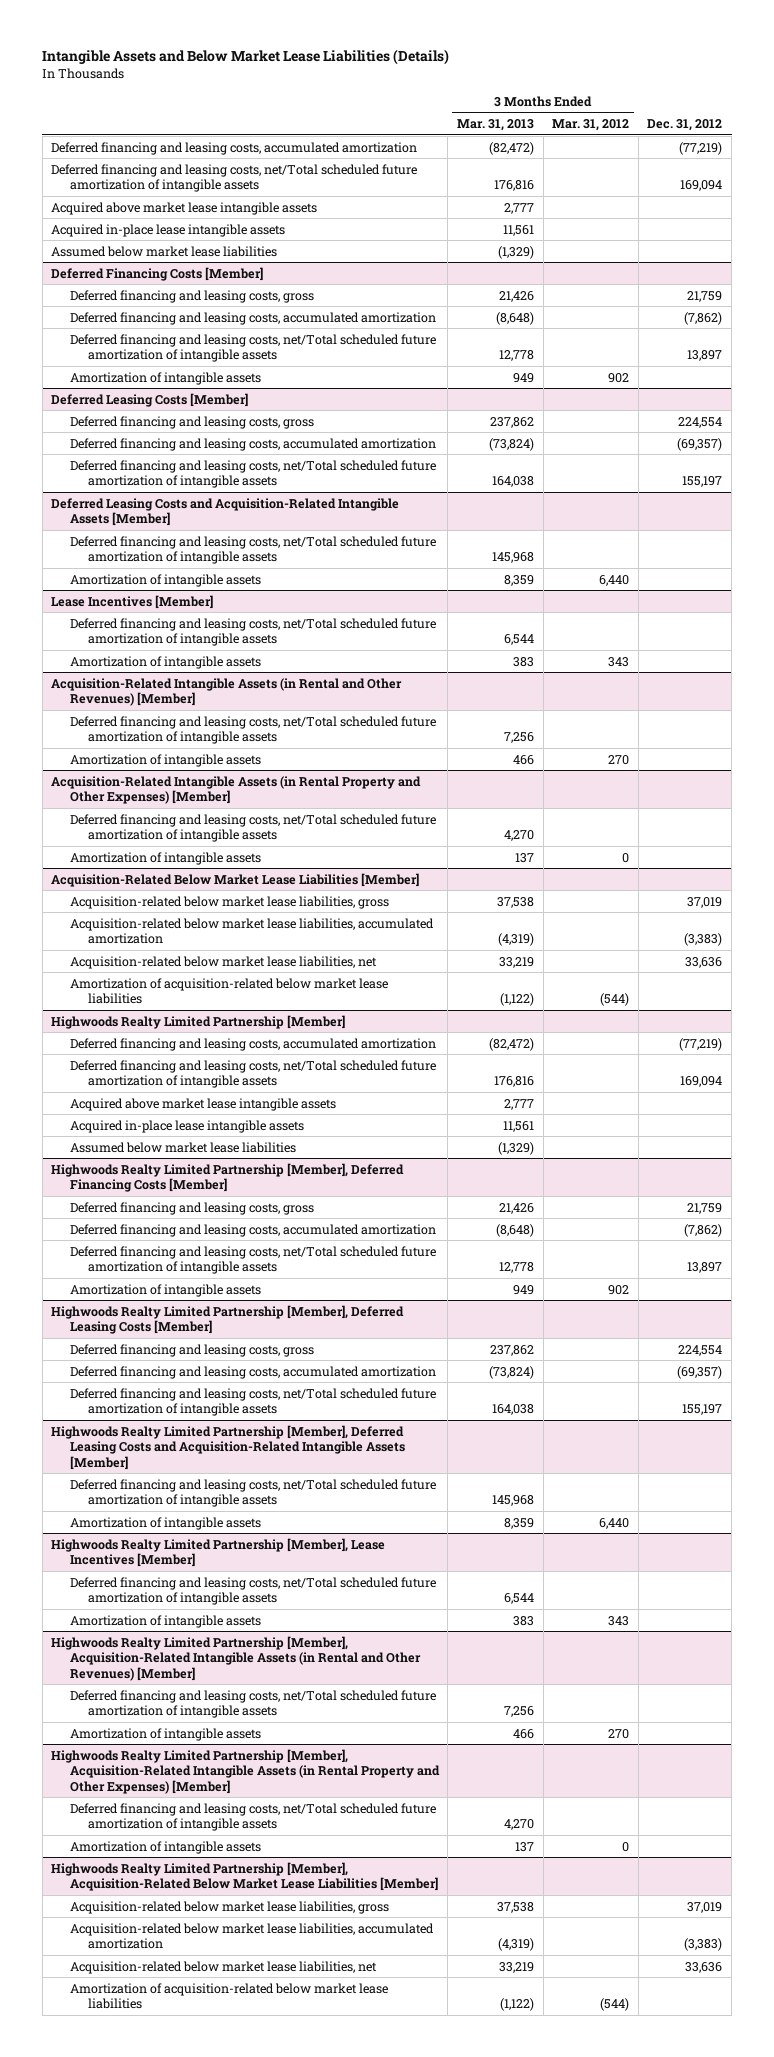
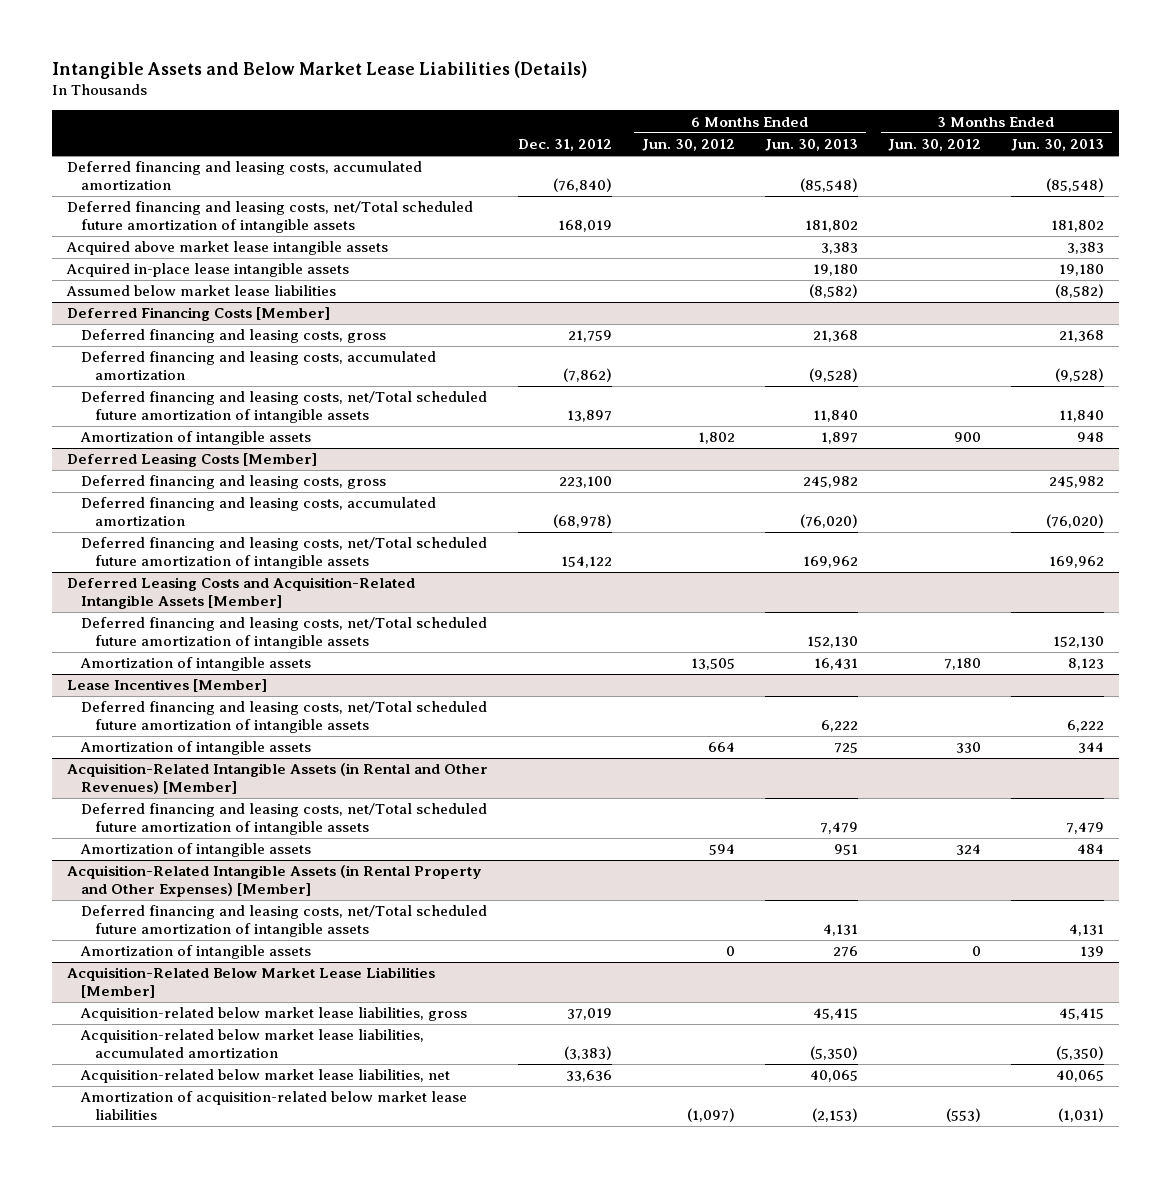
- | 3 Months Ended Mar. 31, 2013 | 3 Months Ended Mar. 31, 2012 | Dec. 31, 2012
+ | Dec. 31, 2012 | 6 Months Ended Jun. 30, 2012 | 6 Months Ended Jun. 30, 2013 | 3 Months Ended Jun. 30, 2012 | 3 Months Ended Jun. 30, 2013
- Deferred financing and leasing costs, accumulated amortization | (82,472) | | (77,219)
- Deferred financing and leasing costs, net/Total scheduled future amortization of intangible assets | 176,816 | | 169,094
+ Deferred financing and leasing costs, accumulated amortization | (76,840) | | (85,548) | | (85,548)
+ Deferred financing and leasing costs, net/Total scheduled future amortization of intangible assets | 168,019 | | 181,802 | | 181,802
@ Deferred Leasing Costs [Member]
- Deferred financing and leasing costs, gross | 237,862 | | 224,554
- Deferred financing and leasing costs, accumulated amortization | (73,824) | | (69,357)
- Deferred financing and leasing costs, net/Total scheduled future amortization of intangible assets | 164,038 | | 155,197
+ Deferred financing and leasing costs, gross | 223,100 | | 245,982 | | 245,982
+ Deferred financing and leasing costs, accumulated amortization | (68,978) | | (76,020) | | (76,020)
+ Deferred financing and leasing costs, net/Total scheduled future amortization of intangible assets | 154,122 | | 169,962 | | 169,962
- Highwoods Realty Limited Partnership [Member]
- Deferred financing and leasing costs, accumulated amortization | (82,472) | | (77,219)
- Deferred financing and leasing costs, net/Total scheduled future amortization of intangible assets | 176,816 | | 169,094
- Acquired above market lease intangible assets | 2,777 | |
- Acquired in-place lease intangible assets | 11,561 | |
- Assumed below market lease liabilities | (1,329) | |
- Highwoods Realty Limited Partnership [Member], Deferred Financing Costs [Member]
- Deferred financing and leasing costs, gross | 21,426 | | 21,759
- Deferred financing and leasing costs, accumulated amortization | (8,648) | | (7,862)
- Deferred financing and leasing costs, net/Total scheduled future amortization of intangible assets | 12,778 | | 13,897
- Amortization of intangible assets | 949 | 902 |
- Highwoods Realty Limited Partnership [Member], Deferred Leasing Costs [Member]
- Deferred financing and leasing costs, gross | 237,862 | | 224,554
- Deferred financing and leasing costs, accumulated amortization | (73,824) | | (69,357)
- Deferred financing and leasing costs, net/Total scheduled future amortization of intangible assets | 164,038 | | 155,197
- Highwoods Realty Limited Partnership [Member], Deferred Leasing Costs and Acquisition-Related Intangible Assets [Member]
- Deferred financing and leasing costs, net/Total scheduled future amortization of intangible assets | 145,968 | |
- Amortization of intangible assets | 8,359 | 6,440 |
- Highwoods Realty Limited Partnership [Member], Lease Incentives [Member]
- Deferred financing and leasing costs, net/Total scheduled future amortization of intangible assets | 6,544 | |
- Amortization of intangible assets | 383 | 343 |
- Highwoods Realty Limited Partnership [Member], Acquisition-Related Intangible Assets (in Rental and Other Revenues) [Member]
- Deferred financing and leasing costs, net/Total scheduled future amortization of intangible assets | 7,256 | |
- Amortization of intangible assets | 466 | 270 |
- Highwoods Realty Limited Partnership [Member], Acquisition-Related Intangible Assets (in Rental Property and Other Expenses) [Member]
- Deferred financing and leasing costs, net/Total scheduled future amortization of intangible assets | 4,270 | |
- Amortization of intangible assets | 137 | 0 |
- Highwoods Realty Limited Partnership [Member], Acquisition-Related Below Market Lease Liabilities [Member]
- Acquisition-related below market lease liabilities, gross | 37,538 | | 37,019
- Acquisition-related below market lease liabilities, accumulated amortization | (4,319) | | (3,383)
- Acquisition-related below market lease liabilities, net | 33,219 | | 33,636
- Amortization of acquisition-related below market lease liabilities | (1,122) | (544) |

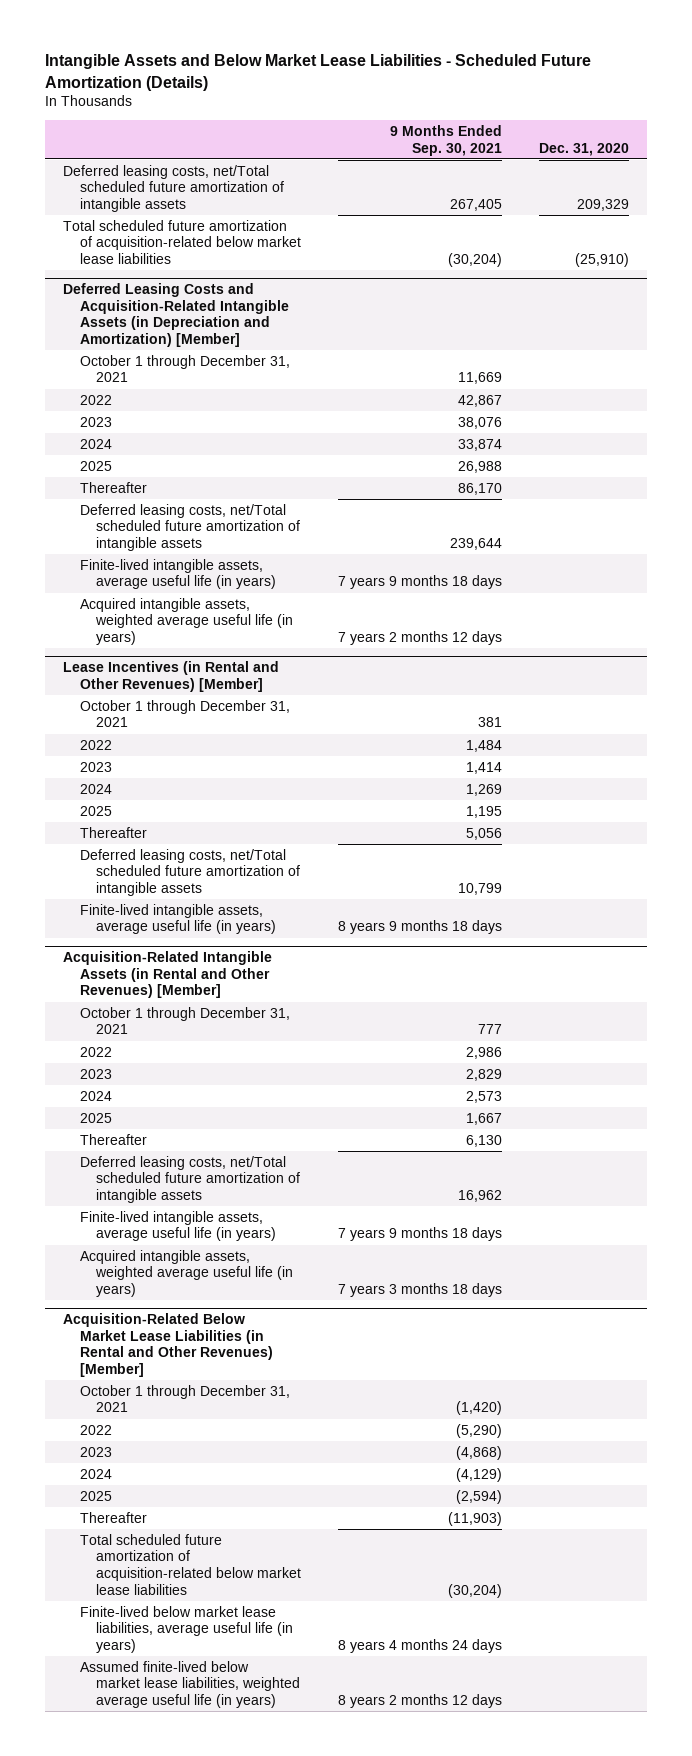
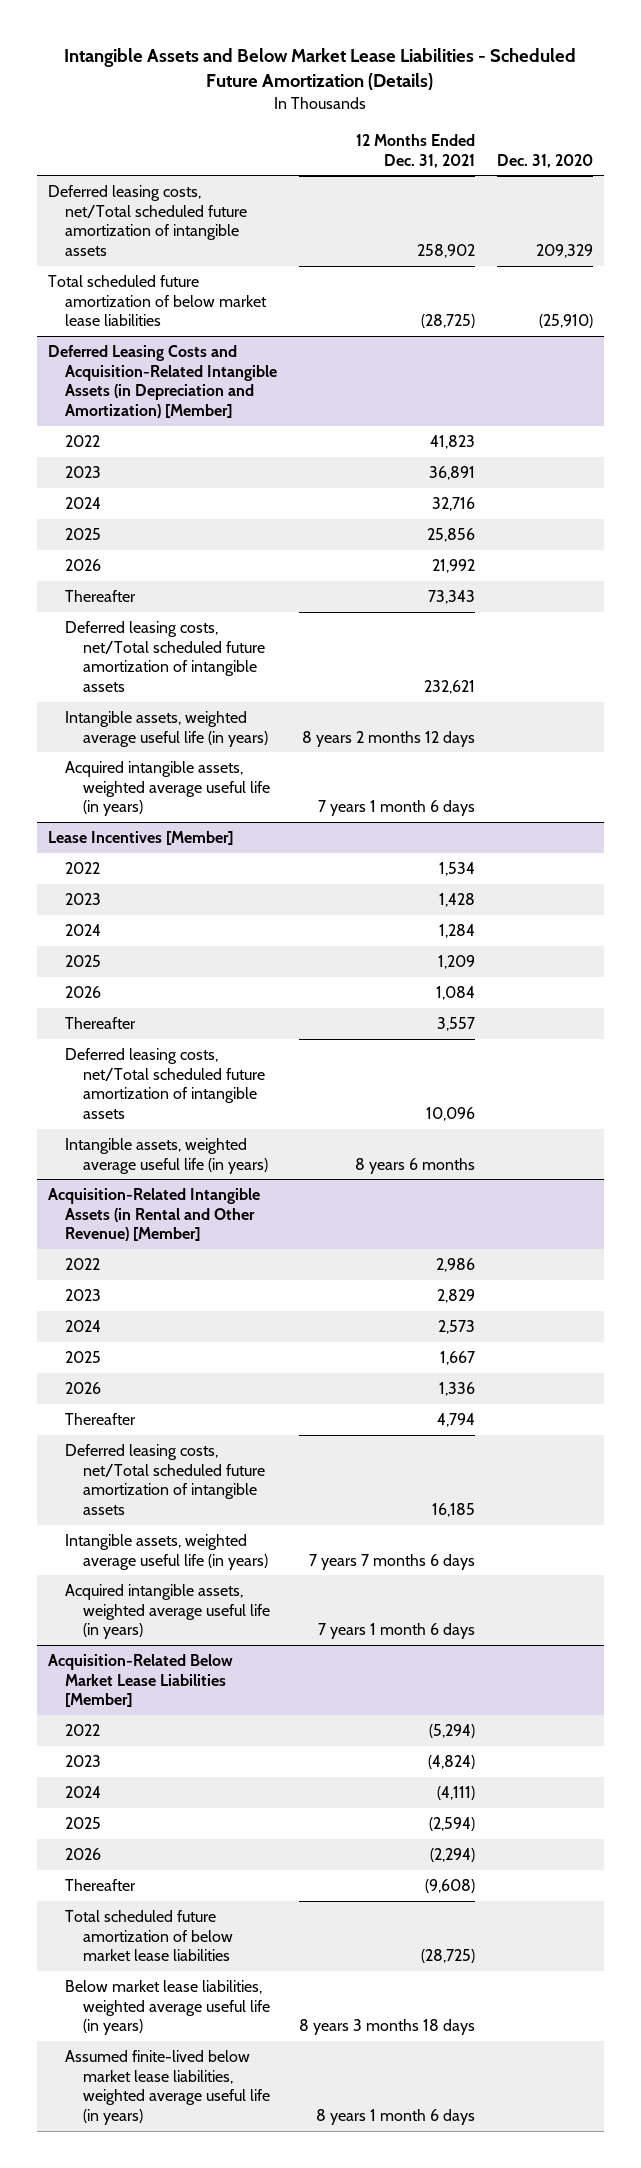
- | 9 Months Ended Sep. 30, 2021 | Dec. 31, 2020
+ | 12 Months Ended Dec. 31, 2021 | Dec. 31, 2020
- Total scheduled future amortization of acquisition-related below market lease liabilities | (30,204) | (25,910)
+ Total scheduled future amortization of below market lease liabilities | (28,725) | (25,910)
@ Deferred Leasing Costs and Acquisition-Related Intangible Assets (in Depreciation and Amortization) [Member]
- October 1 through December 31, 2021 | 11,669 |
+ 2026 | 21,992 |
- Finite-lived intangible assets, average useful life (in years) | 7 years 9 months 18 days |
+ Intangible assets, weighted average useful life (in years) | 8 years 2 months 12 days |
- Lease Incentives (in Rental and Other Revenues) [Member]
- October 1 through December 31, 2021 | 381 |
+ Lease Incentives [Member]
+ 2026 | 1,084 |
- Finite-lived intangible assets, average useful life (in years) | 8 years 9 months 18 days |
- Acquisition-Related Intangible Assets (in Rental and Other Revenues) [Member]
- October 1 through December 31, 2021 | 777 |
+ Intangible assets, weighted average useful life (in years) | 8 years 6 months |
+ Acquisition-Related Intangible Assets (in Rental and Other Revenue) [Member]
+ 2026 | 1,336 |
- Finite-lived intangible assets, average useful life (in years) | 7 years 9 months 18 days |
+ Intangible assets, weighted average useful life (in years) | 7 years 7 months 6 days |
- Acquisition-Related Below Market Lease Liabilities (in Rental and Other Revenues) [Member]
- October 1 through December 31, 2021 | (1,420) |
+ Acquisition-Related Below Market Lease Liabilities [Member]
+ 2026 | (2,294) |
- Total scheduled future amortization of acquisition-related below market lease liabilities | (30,204) |
- Finite-lived below market lease liabilities, average useful life (in years) | 8 years 4 months 24 days |
+ Total scheduled future amortization of below market lease liabilities | (28,725) |
+ Below market lease liabilities, weighted average useful life (in years) | 8 years 3 months 18 days |

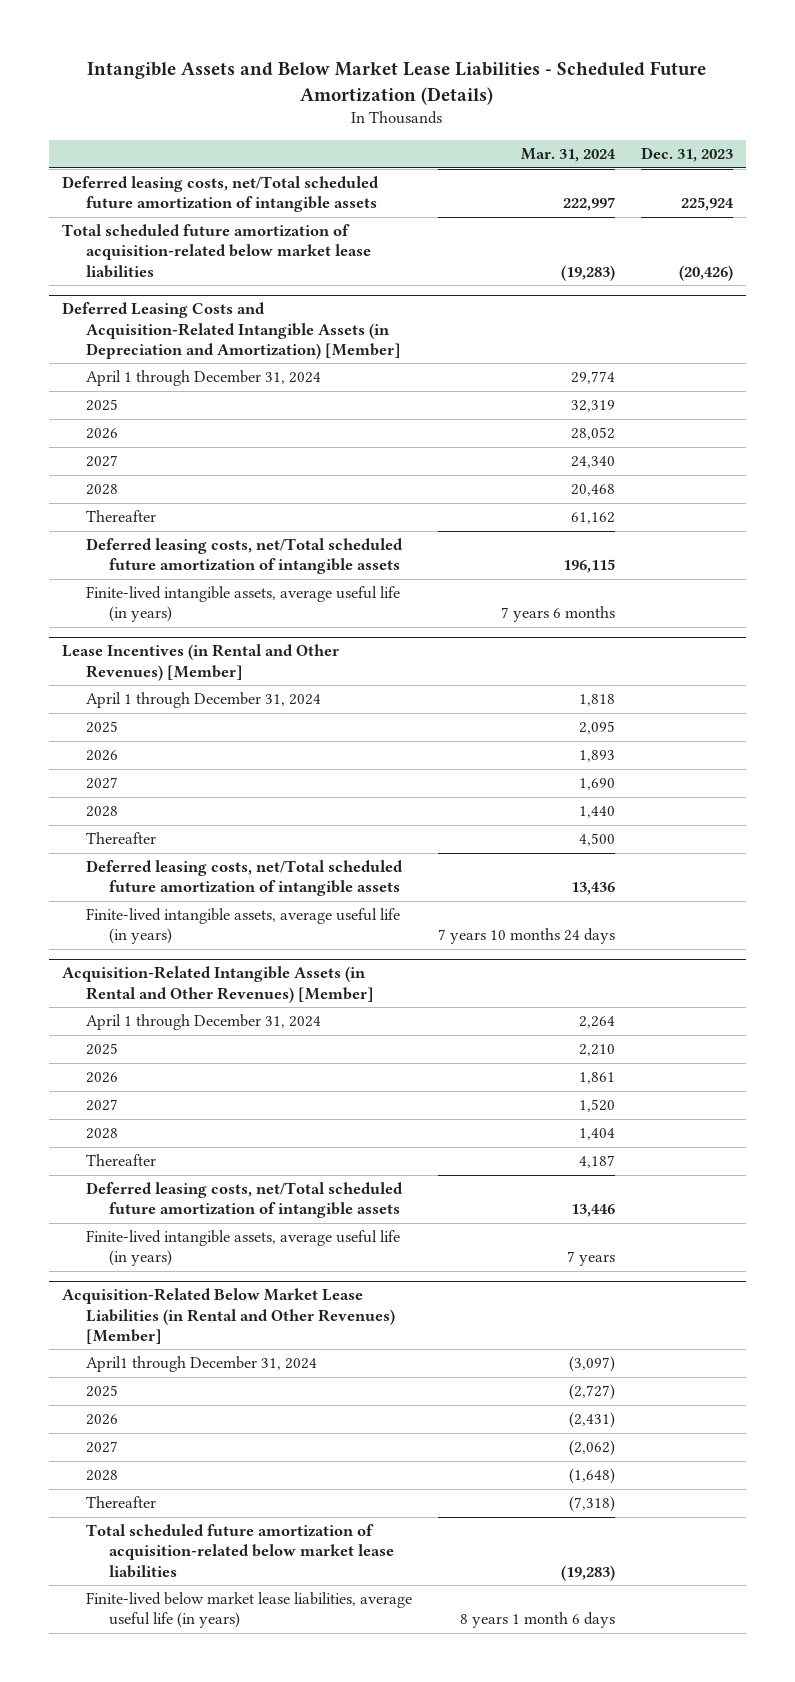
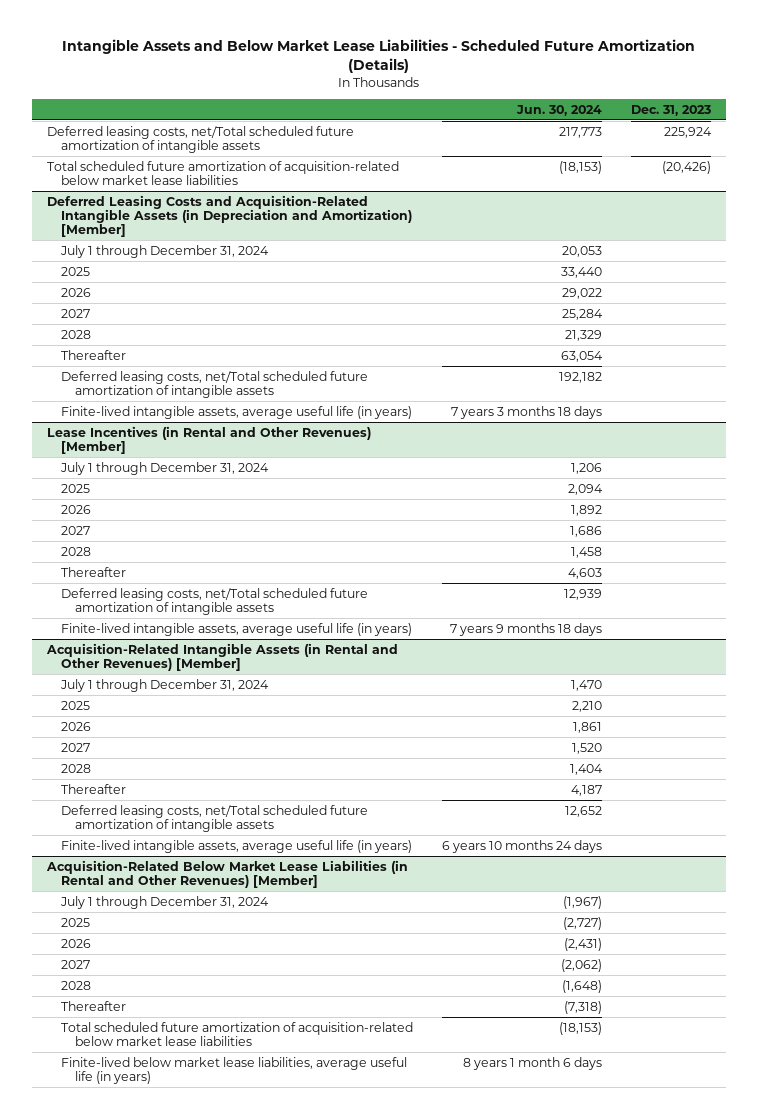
- | Mar. 31, 2024 | Dec. 31, 2023
+ | Jun. 30, 2024 | Dec. 31, 2023
@ Deferred Leasing Costs and Acquisition-Related Intangible Assets (in Depreciation and Amortization) [Member]
- April 1 through December 31, 2024 | 29,774 |
+ July 1 through December 31, 2024 | 20,053 |
@ Lease Incentives (in Rental and Other Revenues) [Member]
- April 1 through December 31, 2024 | 1,818 |
+ July 1 through December 31, 2024 | 1,206 |
@ Acquisition-Related Intangible Assets (in Rental and Other Revenues) [Member]
- April 1 through December 31, 2024 | 2,264 |
+ July 1 through December 31, 2024 | 1,470 |
@ Acquisition-Related Below Market Lease Liabilities (in Rental and Other Revenues) [Member]
- April1 through December 31, 2024 | (3,097) |
+ July 1 through December 31, 2024 | (1,967) |

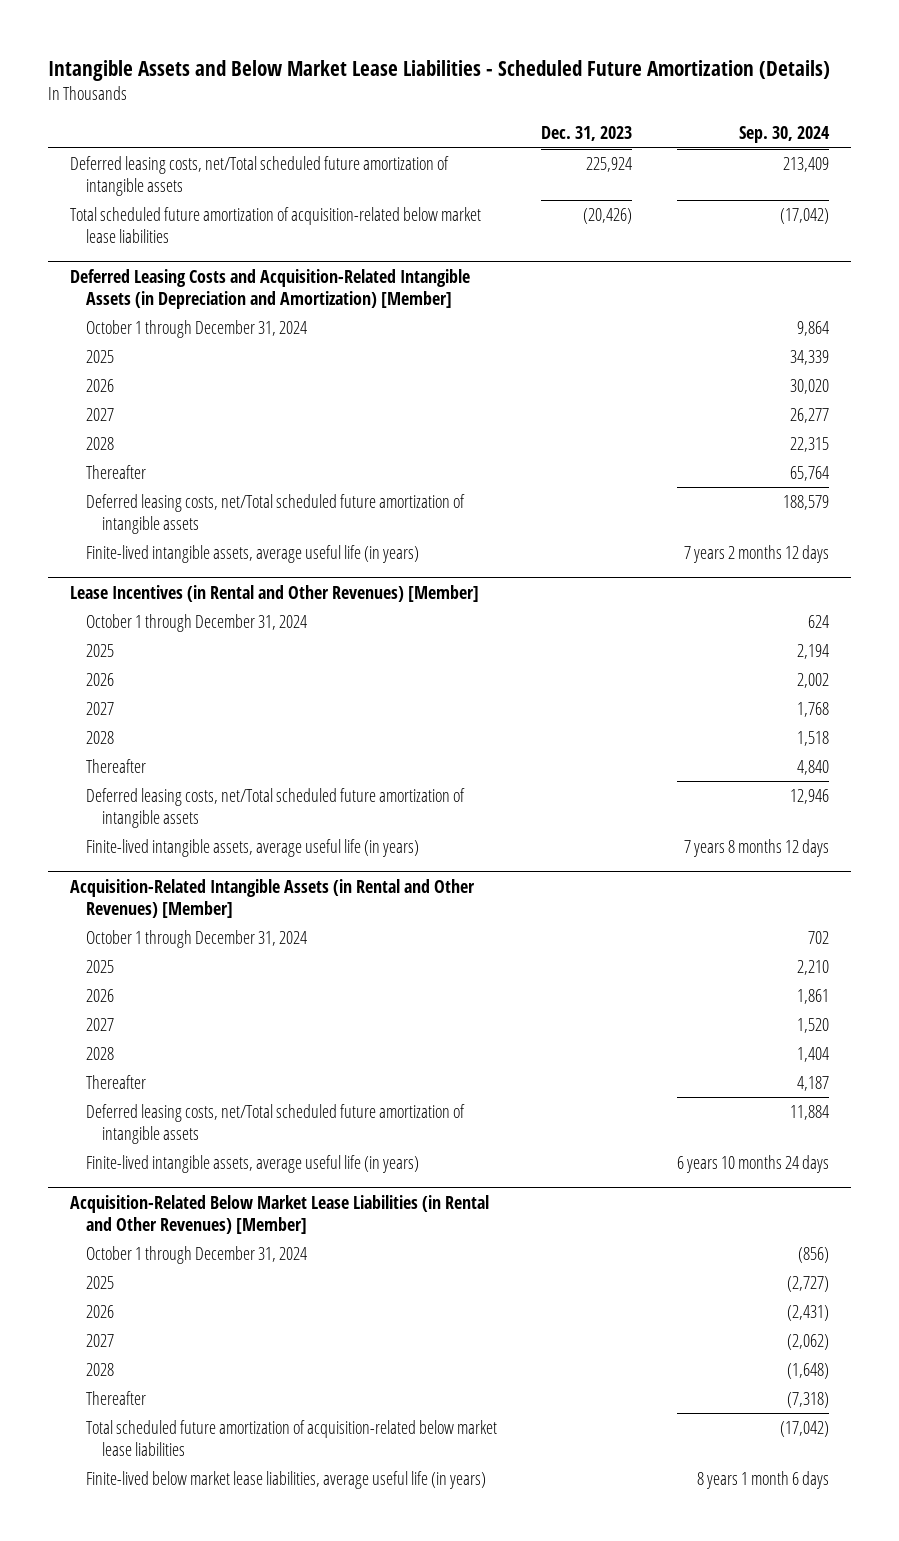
- | Jun. 30, 2024 | Dec. 31, 2023
+ | Dec. 31, 2023 | Sep. 30, 2024
@ Deferred Leasing Costs and Acquisition-Related Intangible Assets (in Depreciation and Amortization) [Member]
- July 1 through December 31, 2024 | 20,053 |
+ October 1 through December 31, 2024 | | 9,864
@ Lease Incentives (in Rental and Other Revenues) [Member]
- July 1 through December 31, 2024 | 1,206 |
+ October 1 through December 31, 2024 | | 624
@ Acquisition-Related Intangible Assets (in Rental and Other Revenues) [Member]
- July 1 through December 31, 2024 | 1,470 |
+ October 1 through December 31, 2024 | | 702
@ Acquisition-Related Below Market Lease Liabilities (in Rental and Other Revenues) [Member]
- July 1 through December 31, 2024 | (1,967) |
+ October 1 through December 31, 2024 | | (856)

